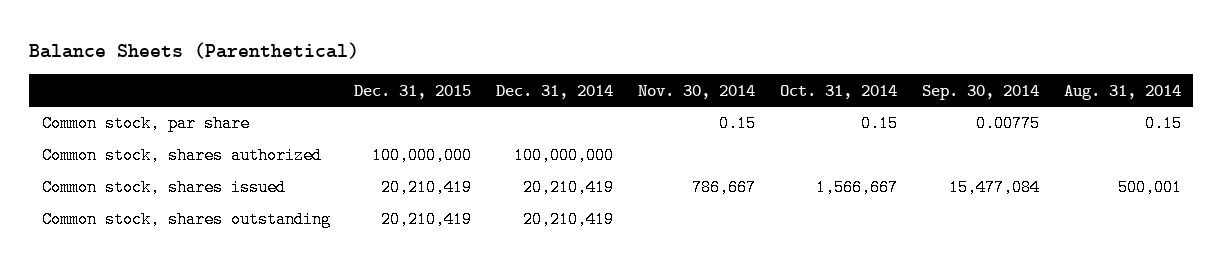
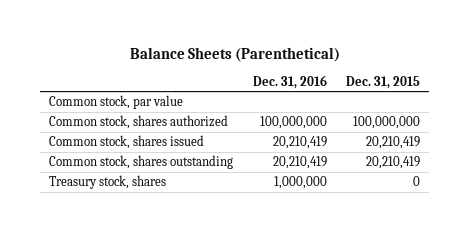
- | Dec. 31, 2015 | Dec. 31, 2014 | Nov. 30, 2014 | Oct. 31, 2014 | Sep. 30, 2014 | Aug. 31, 2014
+ | Dec. 31, 2016 | Dec. 31, 2015
- Common stock, par share | | | 0.15 | 0.15 | 0.00775 | 0.15
+ Common stock, par value
+ Treasury stock, shares | 1,000,000 | 0

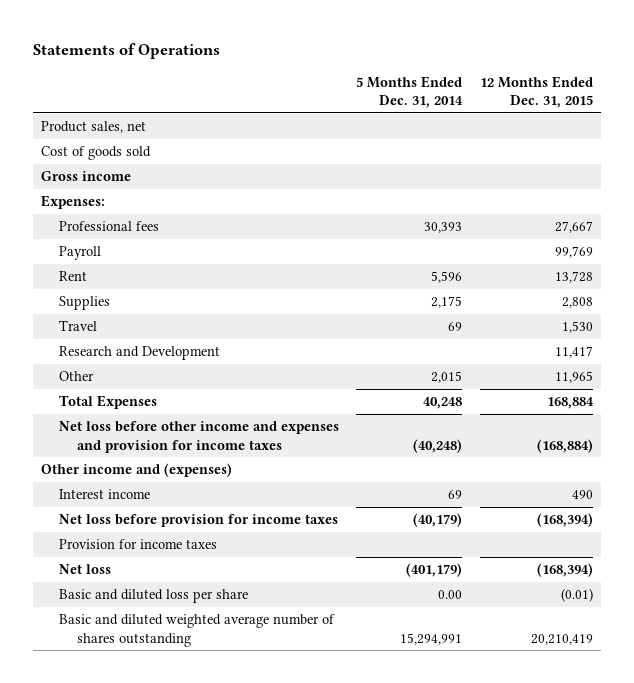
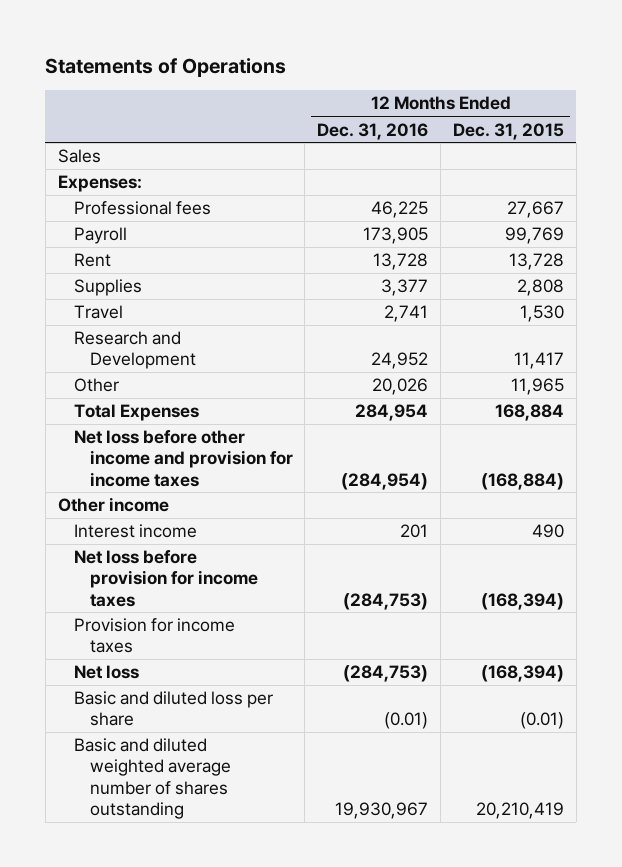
- | 5 Months Ended Dec. 31, 2014 | 12 Months Ended Dec. 31, 2015
+ | 12 Months Ended Dec. 31, 2016 | 12 Months Ended Dec. 31, 2015
- Product sales, net
- Cost of goods sold
- Gross income
+ Sales
- Net loss before other income and expenses and provision for income taxes | (40,248) | (168,884)
- Other income and (expenses)
+ Net loss before other income and provision for income taxes | (284,954) | (168,884)
+ Other income

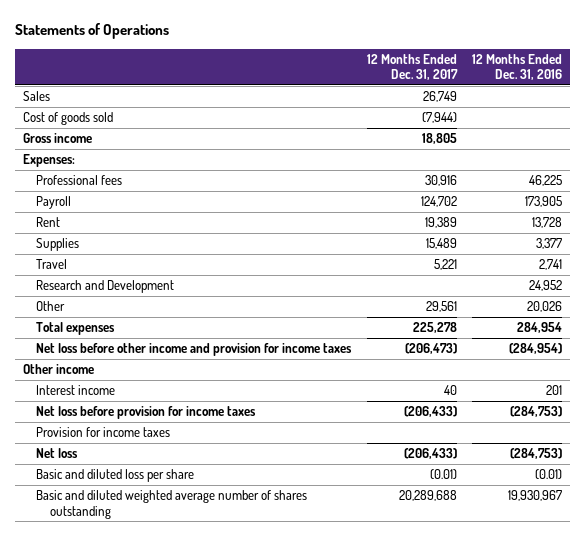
- | 12 Months Ended Dec. 31, 2016 | 12 Months Ended Dec. 31, 2015
+ | 12 Months Ended Dec. 31, 2017 | 12 Months Ended Dec. 31, 2016
+ Cost of goods sold | (7,944) |
+ Gross income | 18,805 |
- Total Expenses | 284,954 | 168,884
+ Total expenses | 225,278 | 284,954

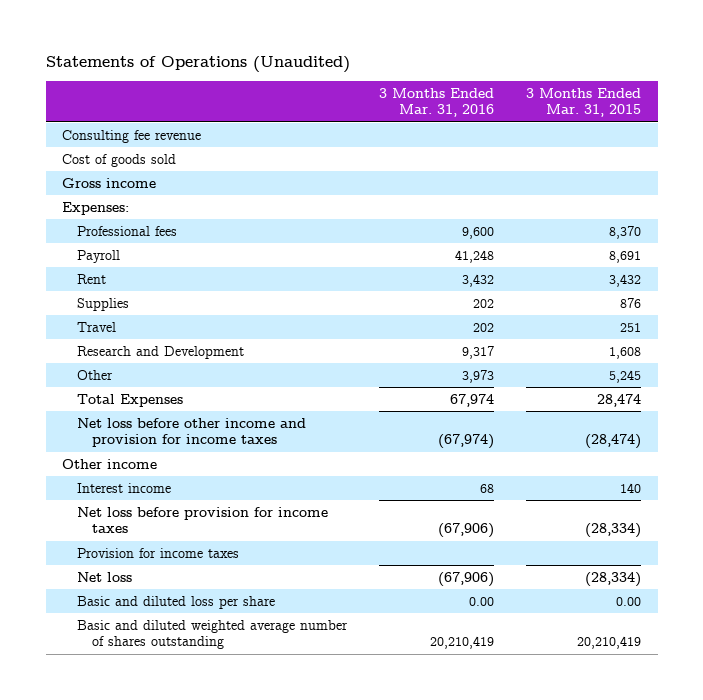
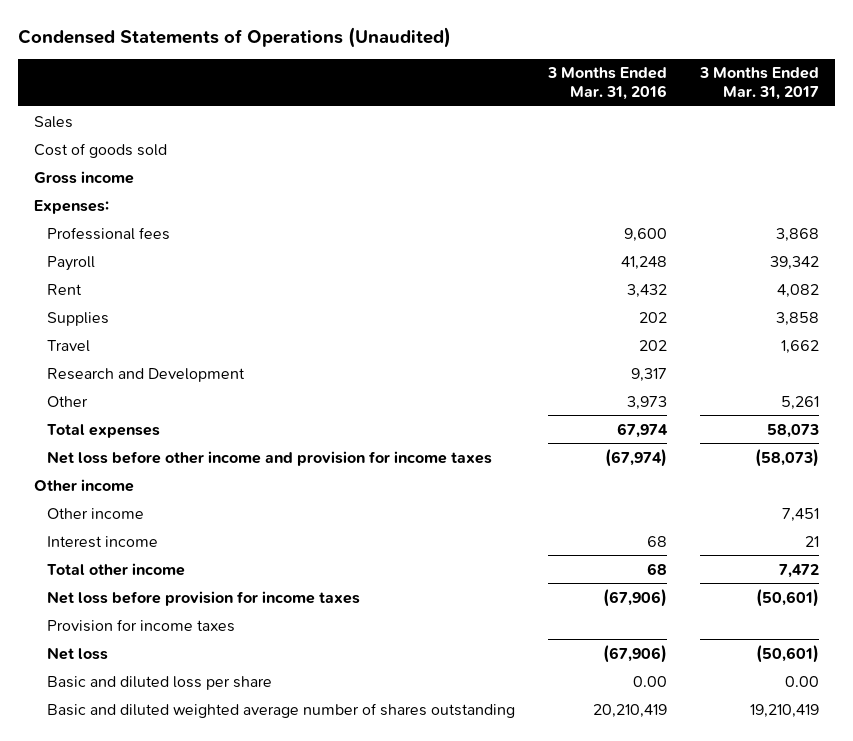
- Statements of Operations (Unaudited)
+ Condensed Statements of Operations (Unaudited)
- | 3 Months Ended Mar. 31, 2016 | 3 Months Ended Mar. 31, 2015
+ | 3 Months Ended Mar. 31, 2016 | 3 Months Ended Mar. 31, 2017
- Consulting fee revenue
+ Sales
- Total Expenses | 67,974 | 28,474
+ Total expenses | 67,974 | 58,073
+ Other income | | 7,451
+ Total other income | 68 | 7,472

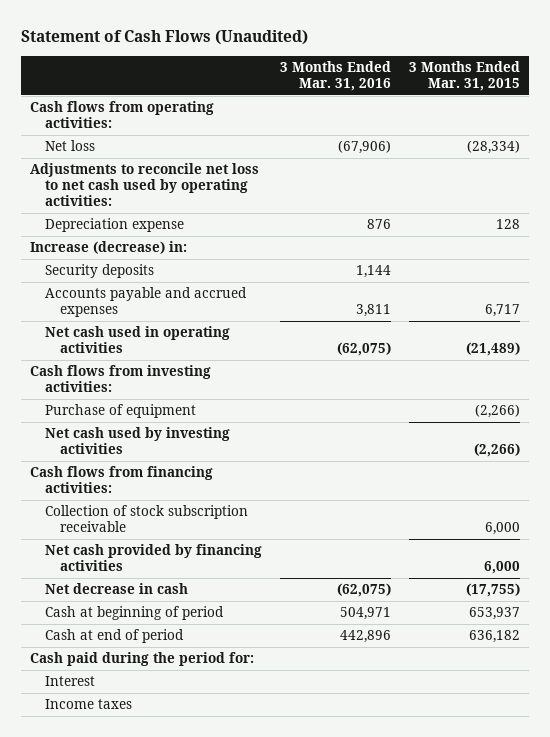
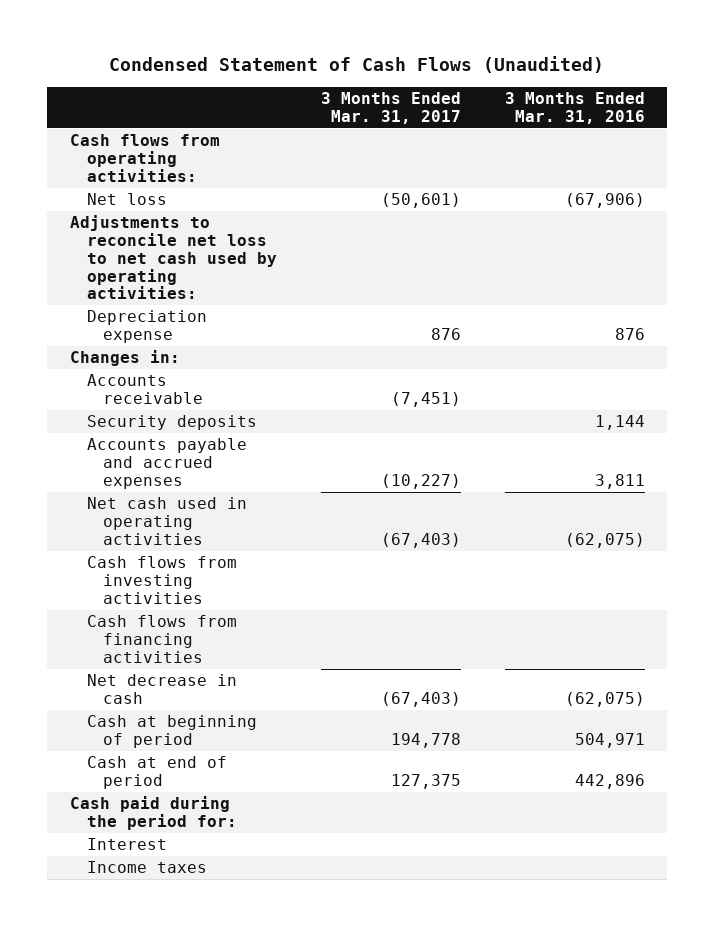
- Statement of Cash Flows (Unaudited)
+ Condensed Statement of Cash Flows (Unaudited)
- | 3 Months Ended Mar. 31, 2016 | 3 Months Ended Mar. 31, 2015
+ | 3 Months Ended Mar. 31, 2017 | 3 Months Ended Mar. 31, 2016
- Increase (decrease) in:
+ Changes in:
+ Accounts receivable | (7,451) |
- Cash flows from investing activities:
- Purchase of equipment | | (2,266)
- Net cash used by investing activities | | (2,266)
- Cash flows from financing activities:
- Collection of stock subscription receivable | | 6,000
- Net cash provided by financing activities | | 6,000
+ Cash flows from investing activities
+ Cash flows from financing activities

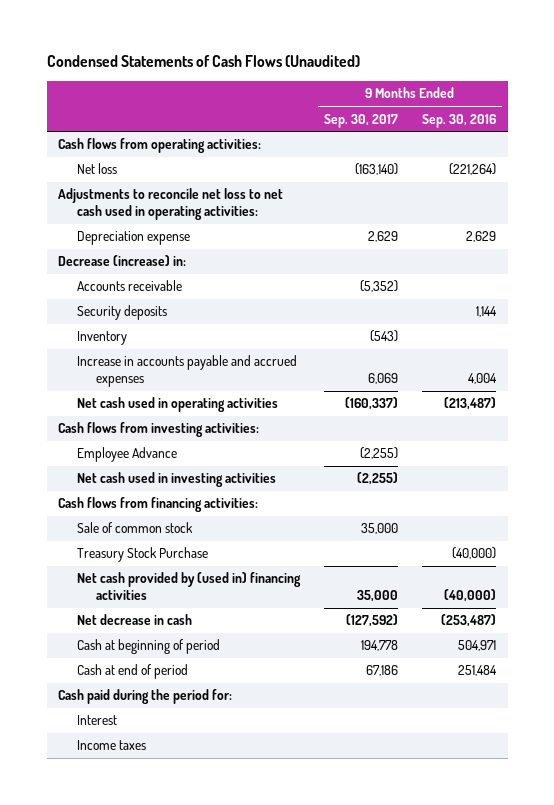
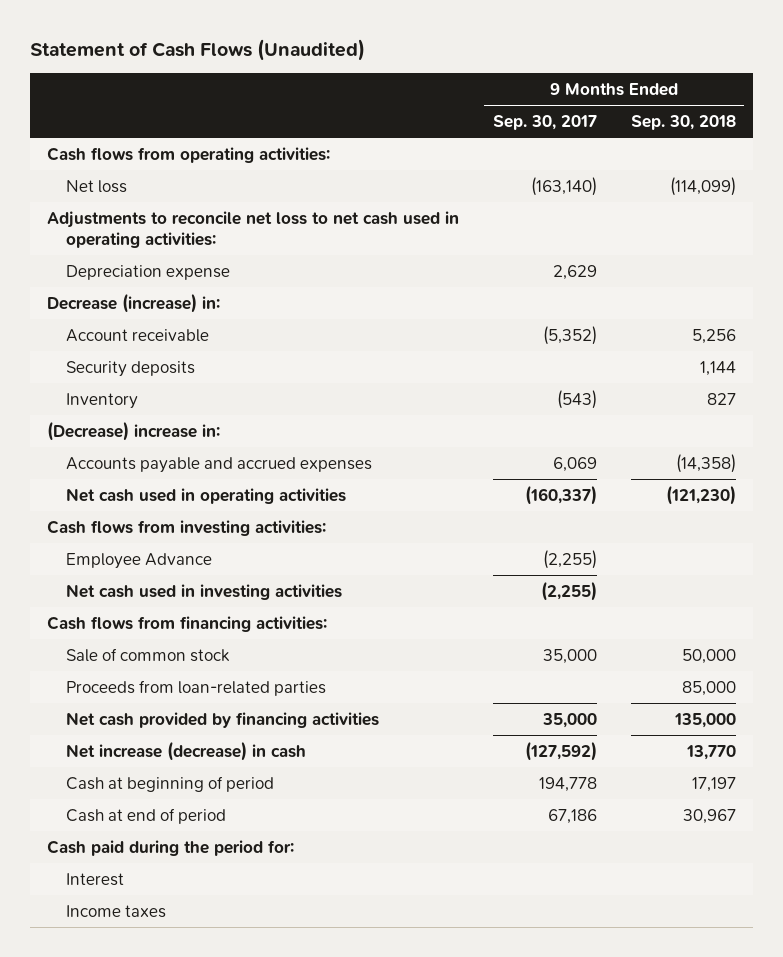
- Condensed Statements of Cash Flows (Unaudited)
+ Statement of Cash Flows (Unaudited)
- | 9 Months Ended Sep. 30, 2017 | 9 Months Ended Sep. 30, 2016
+ | 9 Months Ended Sep. 30, 2017 | 9 Months Ended Sep. 30, 2018
- Accounts receivable | (5,352) |
+ Account receivable | (5,352) | 5,256
- Increase in accounts payable and accrued expenses | 6,069 | 4,004
+ (Decrease) increase in:
+ Accounts payable and accrued expenses | 6,069 | (14,358)
- Treasury Stock Purchase | | (40,000)
- Net cash provided by (used in) financing activities | 35,000 | (40,000)
- Net decrease in cash | (127,592) | (253,487)
+ Proceeds from loan-related parties | | 85,000
+ Net cash provided by financing activities | 35,000 | 135,000
+ Net increase (decrease) in cash | (127,592) | 13,770

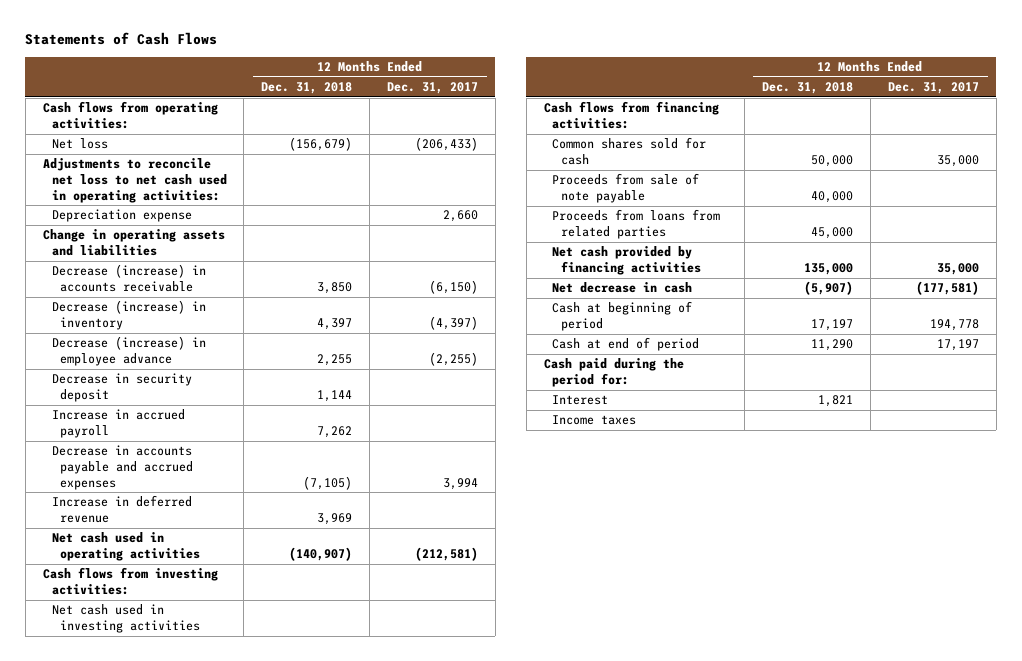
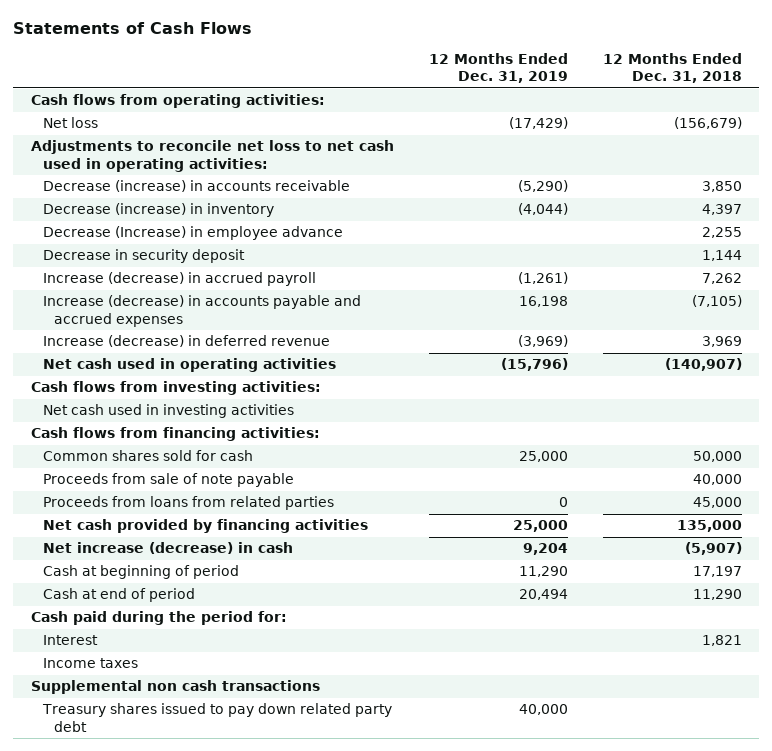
- | 12 Months Ended Dec. 31, 2018 | 12 Months Ended Dec. 31, 2017
+ | 12 Months Ended Dec. 31, 2019 | 12 Months Ended Dec. 31, 2018
- Depreciation expense | | 2,660
- Change in operating assets and liabilities
- Decrease (increase) in employee advance | 2,255 | (2,255)
+ Decrease (Increase) in employee advance | | 2,255
- Increase in accrued payroll | 7,262 |
- Decrease in accounts payable and accrued expenses | (7,105) | 3,994
- Increase in deferred revenue | 3,969 |
+ Increase (decrease) in accrued payroll | (1,261) | 7,262
+ Increase (decrease) in accounts payable and accrued expenses | 16,198 | (7,105)
+ Increase (decrease) in deferred revenue | (3,969) | 3,969
- Net decrease in cash | (5,907) | (177,581)
+ Net increase (decrease) in cash | 9,204 | (5,907)
+ Supplemental non cash transactions
+ Treasury shares issued to pay down related party debt | 40,000 |

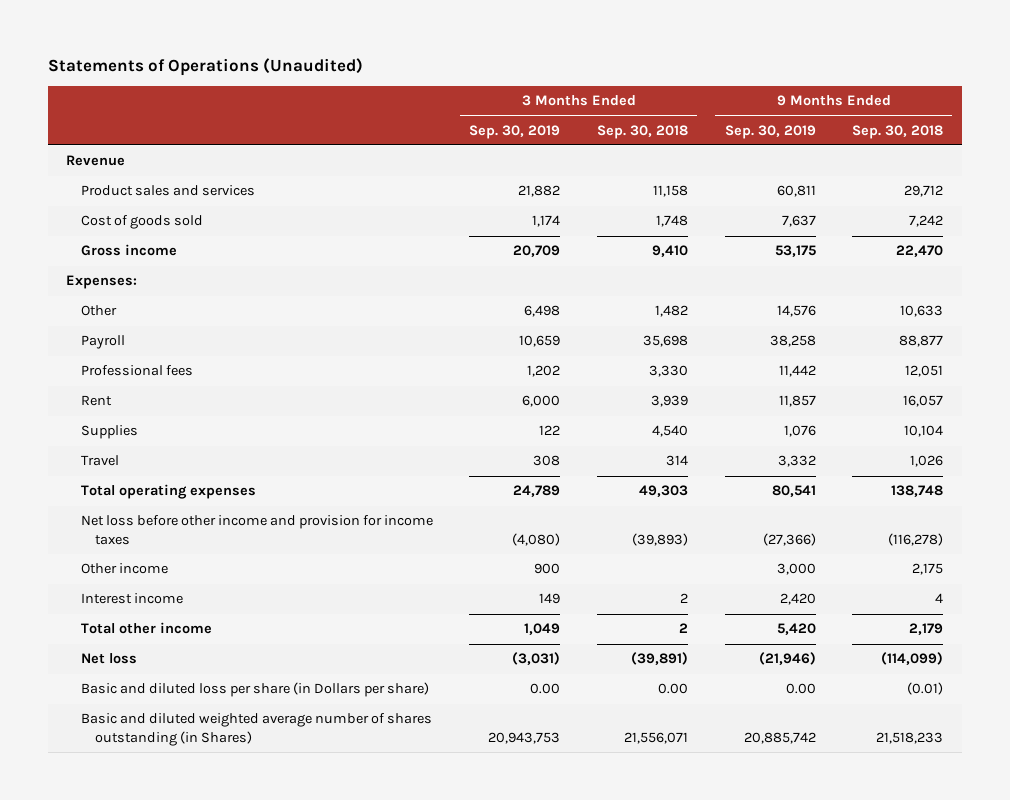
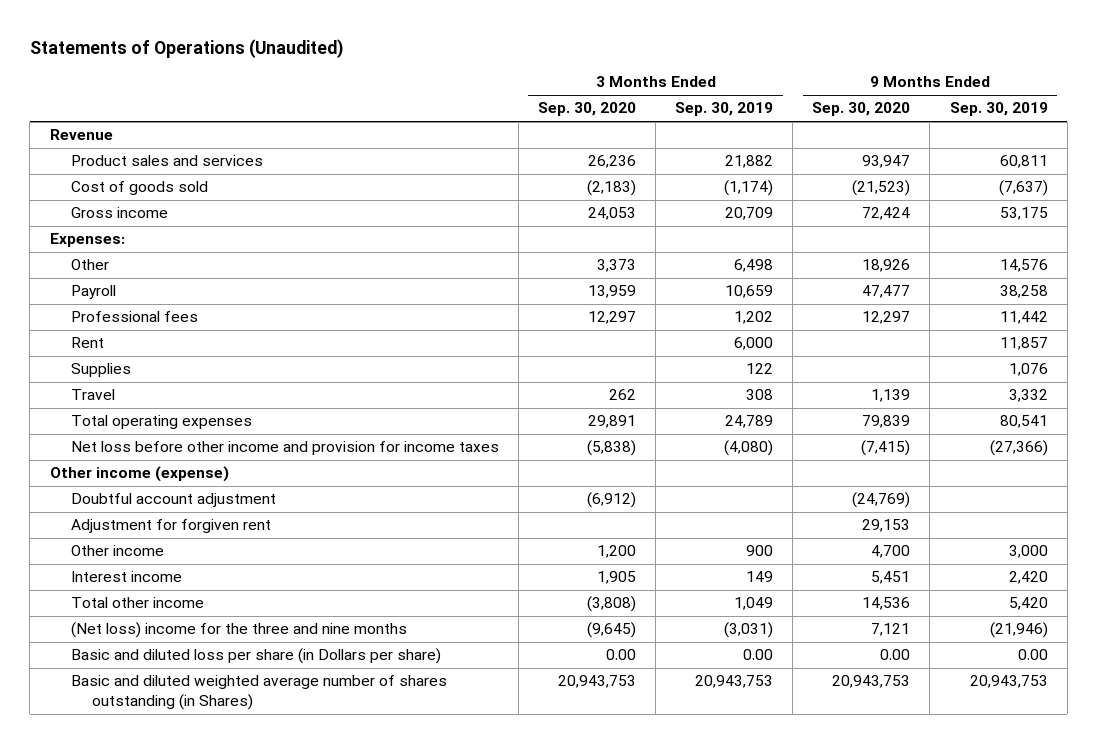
- | 3 Months Ended Sep. 30, 2019 | 3 Months Ended Sep. 30, 2018 | 9 Months Ended Sep. 30, 2019 | 9 Months Ended Sep. 30, 2018
+ | 3 Months Ended Sep. 30, 2020 | 3 Months Ended Sep. 30, 2019 | 9 Months Ended Sep. 30, 2020 | 9 Months Ended Sep. 30, 2019
- Cost of goods sold | 1,174 | 1,748 | 7,637 | 7,242
+ Cost of goods sold | (2,183) | (1,174) | (21,523) | (7,637)
+ Other income (expense)
+ Doubtful account adjustment | (6,912) | | (24,769) |
+ Adjustment for forgiven rent | | | 29,153 |
- Net loss | (3,031) | (39,891) | (21,946) | (114,099)
+ (Net loss) income for the three and nine months | (9,645) | (3,031) | 7,121 | (21,946)
- Basic and diluted weighted average number of shares outstanding (in Shares) | 20,943,753 | 21,556,071 | 20,885,742 | 21,518,233
+ Basic and diluted weighted average number of shares outstanding (in Shares) | 20,943,753 | 20,943,753 | 20,943,753 | 20,943,753

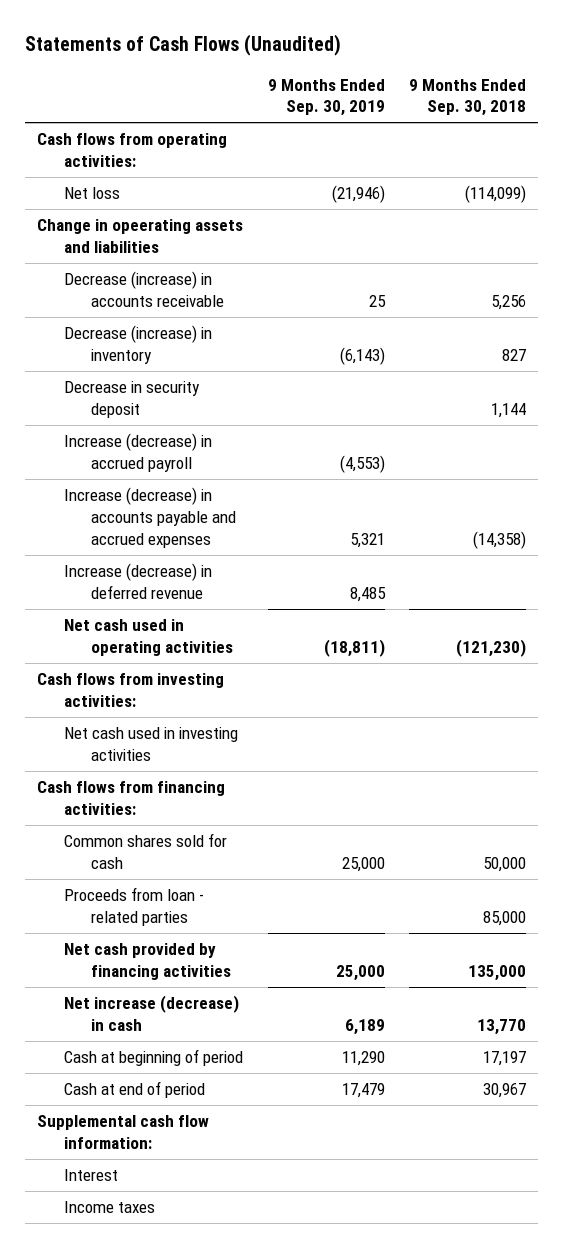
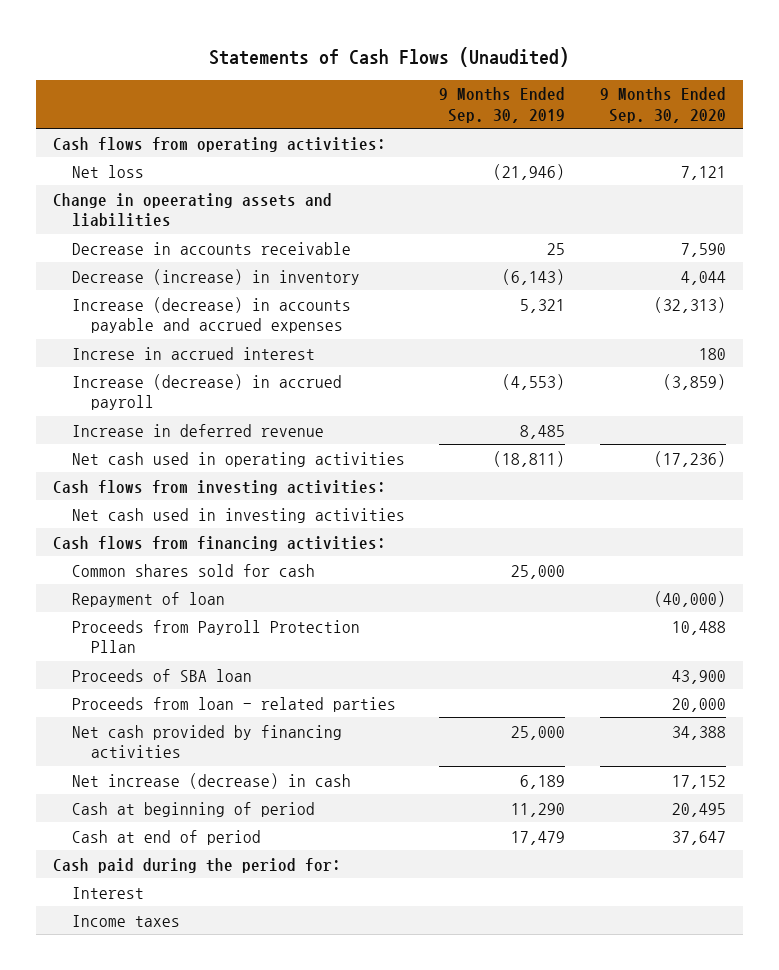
- | 9 Months Ended Sep. 30, 2019 | 9 Months Ended Sep. 30, 2018
+ | 9 Months Ended Sep. 30, 2019 | 9 Months Ended Sep. 30, 2020
- Decrease (increase) in accounts receivable | 25 | 5,256
+ Decrease in accounts receivable | 25 | 7,590
- Decrease in security deposit | | 1,144
- Increase (decrease) in deferred revenue | 8,485 |
+ Increse in accrued interest | | 180
moved down: Increase (decrease) in accrued payroll | (4,553) | (3,859)
+ Increase in deferred revenue | 8,485 |
+ Repayment of loan | | (40,000)
+ Proceeds from Payroll Protection Pllan | | 10,488
+ Proceeds of SBA loan | | 43,900
- Supplemental cash flow information:
+ Cash paid during the period for:

